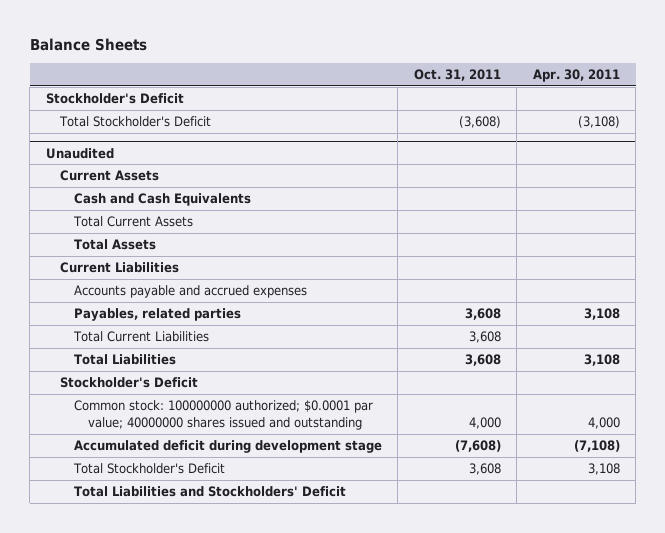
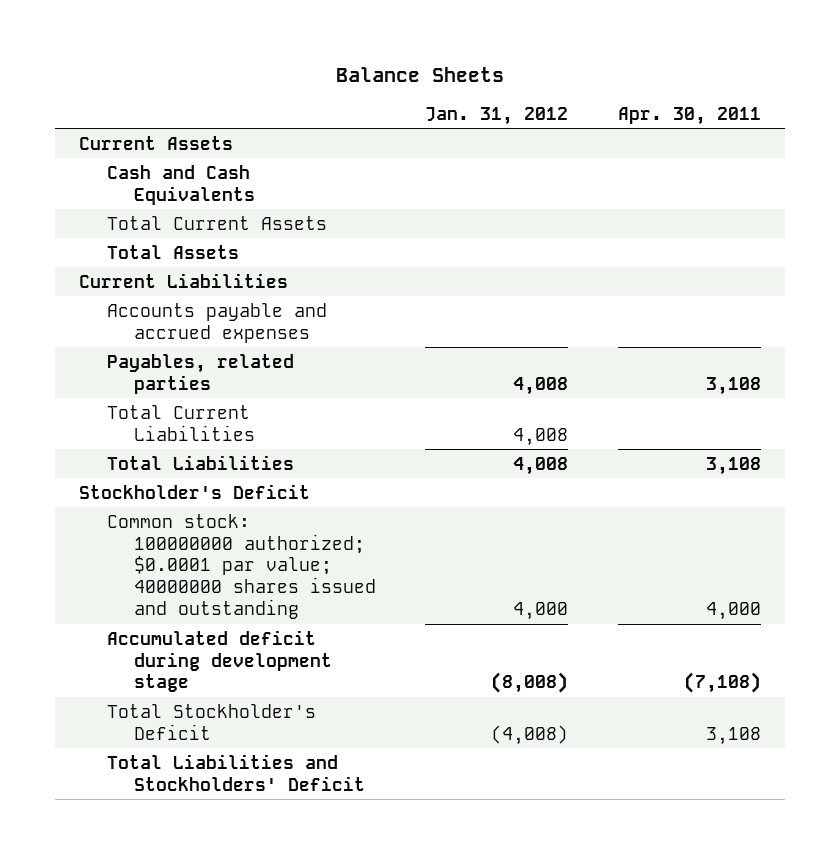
- | Oct. 31, 2011 | Apr. 30, 2011
+ | Jan. 31, 2012 | Apr. 30, 2011
- Stockholder's Deficit
- Total Stockholder's Deficit | (3,608) | (3,108)
- Unaudited

